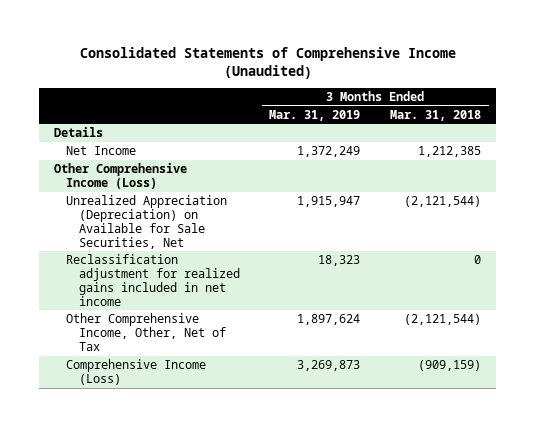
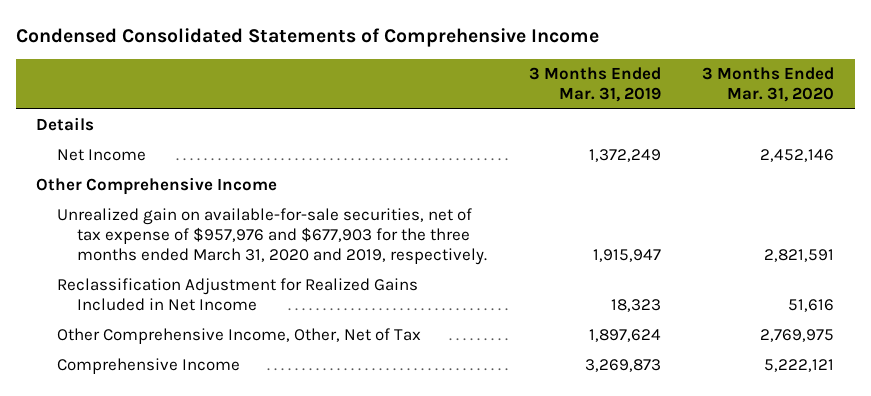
- Consolidated Statements of Comprehensive Income (Unaudited)
+ Condensed Consolidated Statements of Comprehensive Income
- | 3 Months Ended Mar. 31, 2019 | 3 Months Ended Mar. 31, 2018
+ | 3 Months Ended Mar. 31, 2019 | 3 Months Ended Mar. 31, 2020
- Other Comprehensive Income (Loss)
- Unrealized Appreciation (Depreciation) on Available for Sale Securities, Net | 1,915,947 | (2,121,544)
- Reclassification adjustment for realized gains included in net income | 18,323 | 0
+ Other Comprehensive Income
+ Unrealized gain on available-for-sale securities, net of tax expense of $957,976 and $677,903 for the three months ended March 31, 2020 and 2019, respectively. | 1,915,947 | 2,821,591
+ Reclassification Adjustment for Realized Gains Included in Net Income | 18,323 | 51,616
- Comprehensive Income (Loss) | 3,269,873 | (909,159)
+ Comprehensive Income | 3,269,873 | 5,222,121

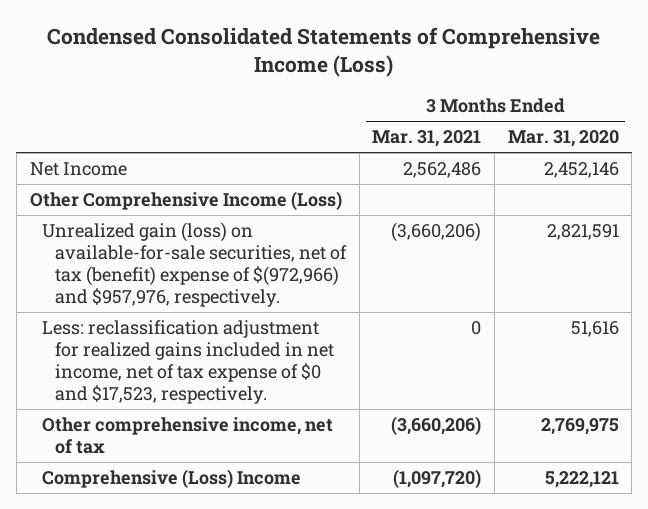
- Condensed Consolidated Statements of Comprehensive Income
+ Condensed Consolidated Statements of Comprehensive Income (Loss)
- | 3 Months Ended Mar. 31, 2019 | 3 Months Ended Mar. 31, 2020
+ | 3 Months Ended Mar. 31, 2021 | 3 Months Ended Mar. 31, 2020
- Details
- Other Comprehensive Income
- Unrealized gain on available-for-sale securities, net of tax expense of $957,976 and $677,903 for the three months ended March 31, 2020 and 2019, respectively. | 1,915,947 | 2,821,591
- Reclassification Adjustment for Realized Gains Included in Net Income | 18,323 | 51,616
- Other Comprehensive Income, Other, Net of Tax | 1,897,624 | 2,769,975
- Comprehensive Income | 3,269,873 | 5,222,121
+ Other Comprehensive Income (Loss)
+ Unrealized gain (loss) on available-for-sale securities, net of tax (benefit) expense of $(972,966) and $957,976, respectively. | (3,660,206) | 2,821,591
+ Less: reclassification adjustment for realized gains included in net income, net of tax expense of $0 and $17,523, respectively. | 0 | 51,616
+ Other comprehensive income, net of tax | (3,660,206) | 2,769,975
+ Comprehensive (Loss) Income | (1,097,720) | 5,222,121

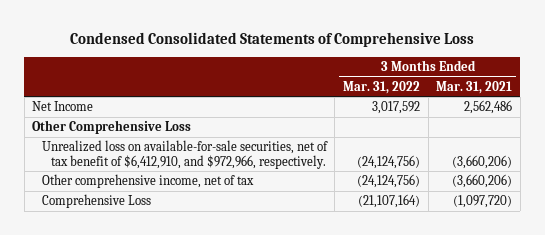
- Condensed Consolidated Statements of Comprehensive Income (Loss)
+ Condensed Consolidated Statements of Comprehensive Loss
- | 3 Months Ended Mar. 31, 2021 | 3 Months Ended Mar. 31, 2020
+ | 3 Months Ended Mar. 31, 2022 | 3 Months Ended Mar. 31, 2021
- Other Comprehensive Income (Loss)
- Unrealized gain (loss) on available-for-sale securities, net of tax (benefit) expense of $(972,966) and $957,976, respectively. | (3,660,206) | 2,821,591
- Less: reclassification adjustment for realized gains included in net income, net of tax expense of $0 and $17,523, respectively. | 0 | 51,616
+ Other Comprehensive Loss
+ Unrealized loss on available-for-sale securities, net of tax benefit of $6,412,910, and $972,966, respectively. | (24,124,756) | (3,660,206)
- Comprehensive (Loss) Income | (1,097,720) | 5,222,121
+ Comprehensive Loss | (21,107,164) | (1,097,720)

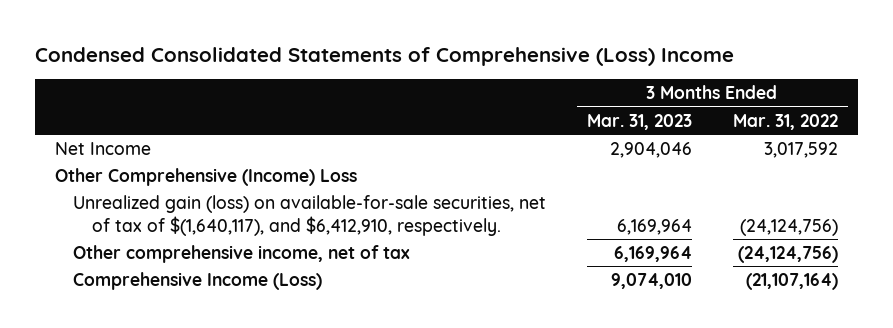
- Condensed Consolidated Statements of Comprehensive Loss
+ Condensed Consolidated Statements of Comprehensive (Loss) Income
- | 3 Months Ended Mar. 31, 2022 | 3 Months Ended Mar. 31, 2021
+ | 3 Months Ended Mar. 31, 2023 | 3 Months Ended Mar. 31, 2022
- Other Comprehensive Loss
- Unrealized loss on available-for-sale securities, net of tax benefit of $6,412,910, and $972,966, respectively. | (24,124,756) | (3,660,206)
+ Other Comprehensive (Income) Loss
+ Unrealized gain (loss) on available-for-sale securities, net of tax of $(1,640,117), and $6,412,910, respectively. | 6,169,964 | (24,124,756)
- Comprehensive Loss | (21,107,164) | (1,097,720)
+ Comprehensive Income (Loss) | 9,074,010 | (21,107,164)

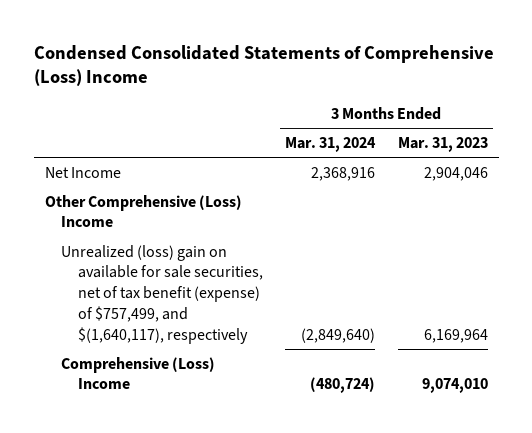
- | 3 Months Ended Mar. 31, 2023 | 3 Months Ended Mar. 31, 2022
+ | 3 Months Ended Mar. 31, 2024 | 3 Months Ended Mar. 31, 2023
- Other Comprehensive (Income) Loss
- Unrealized gain (loss) on available-for-sale securities, net of tax of $(1,640,117), and $6,412,910, respectively. | 6,169,964 | (24,124,756)
- Other comprehensive income, net of tax | 6,169,964 | (24,124,756)
- Comprehensive Income (Loss) | 9,074,010 | (21,107,164)
+ Other Comprehensive (Loss) Income
+ Unrealized (loss) gain on available for sale securities, net of tax benefit (expense) of $757,499, and $(1,640,117), respectively | (2,849,640) | 6,169,964
+ Comprehensive (Loss) Income | (480,724) | 9,074,010

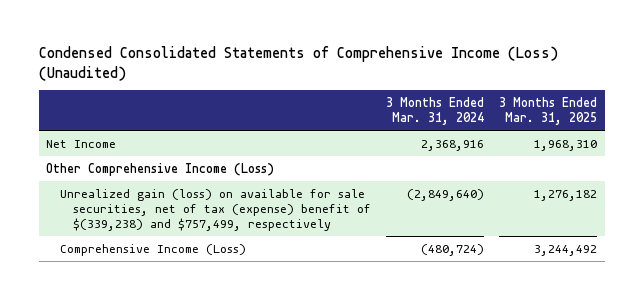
- Condensed Consolidated Statements of Comprehensive (Loss) Income
+ Condensed Consolidated Statements of Comprehensive Income (Loss) (Unaudited)
- | 3 Months Ended Mar. 31, 2024 | 3 Months Ended Mar. 31, 2023
+ | 3 Months Ended Mar. 31, 2024 | 3 Months Ended Mar. 31, 2025
- Other Comprehensive (Loss) Income
- Unrealized (loss) gain on available for sale securities, net of tax benefit (expense) of $757,499, and $(1,640,117), respectively | (2,849,640) | 6,169,964
- Comprehensive (Loss) Income | (480,724) | 9,074,010
+ Other Comprehensive Income (Loss)
+ Unrealized gain (loss) on available for sale securities, net of tax (expense) benefit of $(339,238) and $757,499, respectively | (2,849,640) | 1,276,182
+ Comprehensive Income (Loss) | (480,724) | 3,244,492

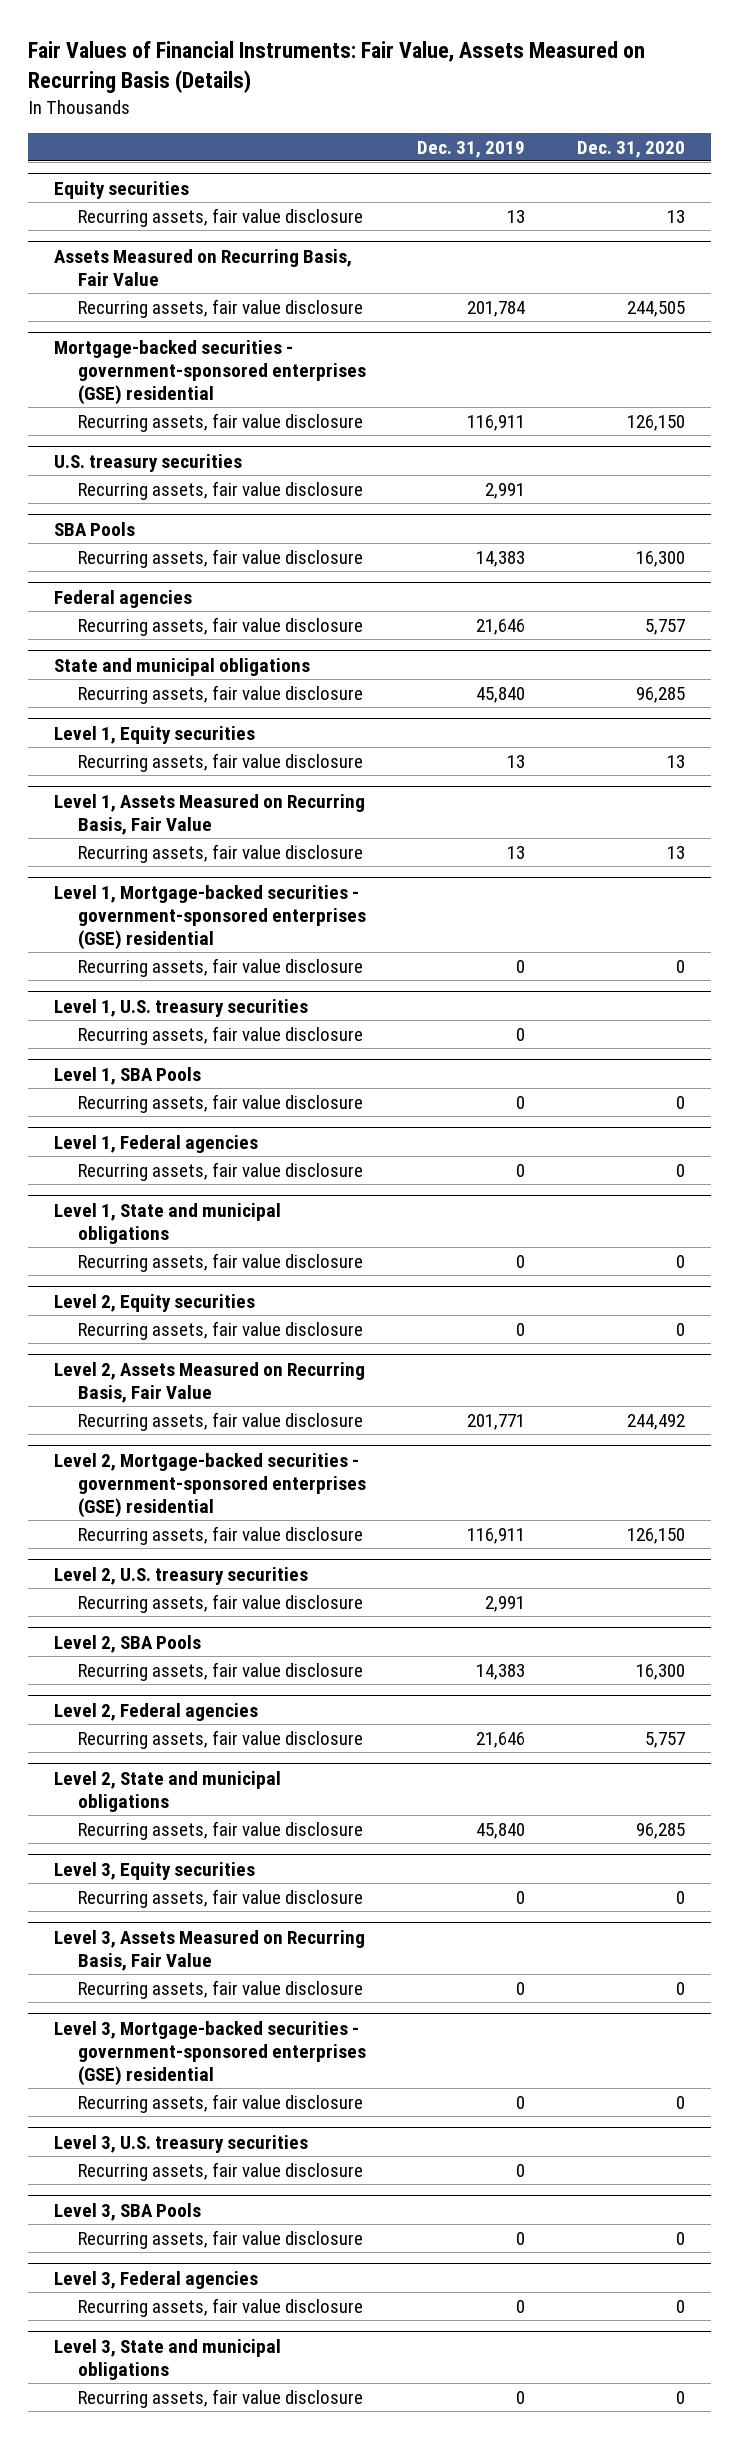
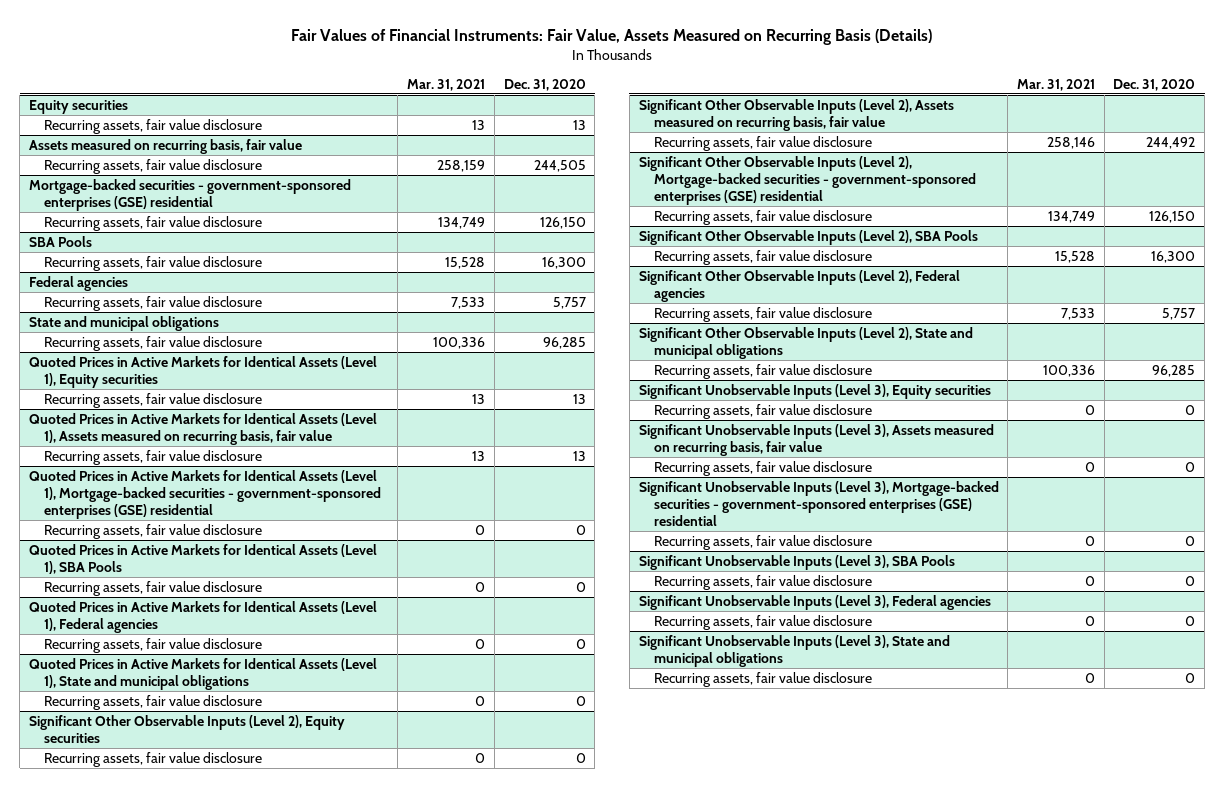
- | Dec. 31, 2019 | Dec. 31, 2020
+ | Mar. 31, 2021 | Dec. 31, 2020
- Assets Measured on Recurring Basis, Fair Value
+ Assets measured on recurring basis, fair value
- U.S. treasury securities
- Recurring assets, fair value disclosure | 2,991 |
- Level 1, Equity securities
+ Quoted Prices in Active Markets for Identical Assets (Level 1), Equity securities
- Level 1, Assets Measured on Recurring Basis, Fair Value
+ Quoted Prices in Active Markets for Identical Assets (Level 1), Assets measured on recurring basis, fair value
- Level 1, Mortgage-backed securities - government-sponsored enterprises (GSE) residential
+ Quoted Prices in Active Markets for Identical Assets (Level 1), Mortgage-backed securities - government-sponsored enterprises (GSE) residential
- Level 1, U.S. treasury securities
- Recurring assets, fair value disclosure | 0 |
- Level 1, SBA Pools
+ Quoted Prices in Active Markets for Identical Assets (Level 1), SBA Pools
- Level 1, Federal agencies
+ Quoted Prices in Active Markets for Identical Assets (Level 1), Federal agencies
- Level 1, State and municipal obligations
+ Quoted Prices in Active Markets for Identical Assets (Level 1), State and municipal obligations
- Level 2, Equity securities
+ Significant Other Observable Inputs (Level 2), Equity securities
- Level 2, Assets Measured on Recurring Basis, Fair Value
+ Significant Other Observable Inputs (Level 2), Assets measured on recurring basis, fair value
- Level 2, Mortgage-backed securities - government-sponsored enterprises (GSE) residential
+ Significant Other Observable Inputs (Level 2), Mortgage-backed securities - government-sponsored enterprises (GSE) residential
- Level 2, U.S. treasury securities
- Recurring assets, fair value disclosure | 2,991 |
- Level 2, SBA Pools
+ Significant Other Observable Inputs (Level 2), SBA Pools
- Level 2, Federal agencies
+ Significant Other Observable Inputs (Level 2), Federal agencies
- Level 2, State and municipal obligations
+ Significant Other Observable Inputs (Level 2), State and municipal obligations
- Level 3, Equity securities
+ Significant Unobservable Inputs (Level 3), Equity securities
- Level 3, Assets Measured on Recurring Basis, Fair Value
+ Significant Unobservable Inputs (Level 3), Assets measured on recurring basis, fair value
- Level 3, Mortgage-backed securities - government-sponsored enterprises (GSE) residential
+ Significant Unobservable Inputs (Level 3), Mortgage-backed securities - government-sponsored enterprises (GSE) residential
- Level 3, U.S. treasury securities
- Recurring assets, fair value disclosure | 0 |
- Level 3, SBA Pools
+ Significant Unobservable Inputs (Level 3), SBA Pools
- Level 3, Federal agencies
+ Significant Unobservable Inputs (Level 3), Federal agencies
- Level 3, State and municipal obligations
+ Significant Unobservable Inputs (Level 3), State and municipal obligations

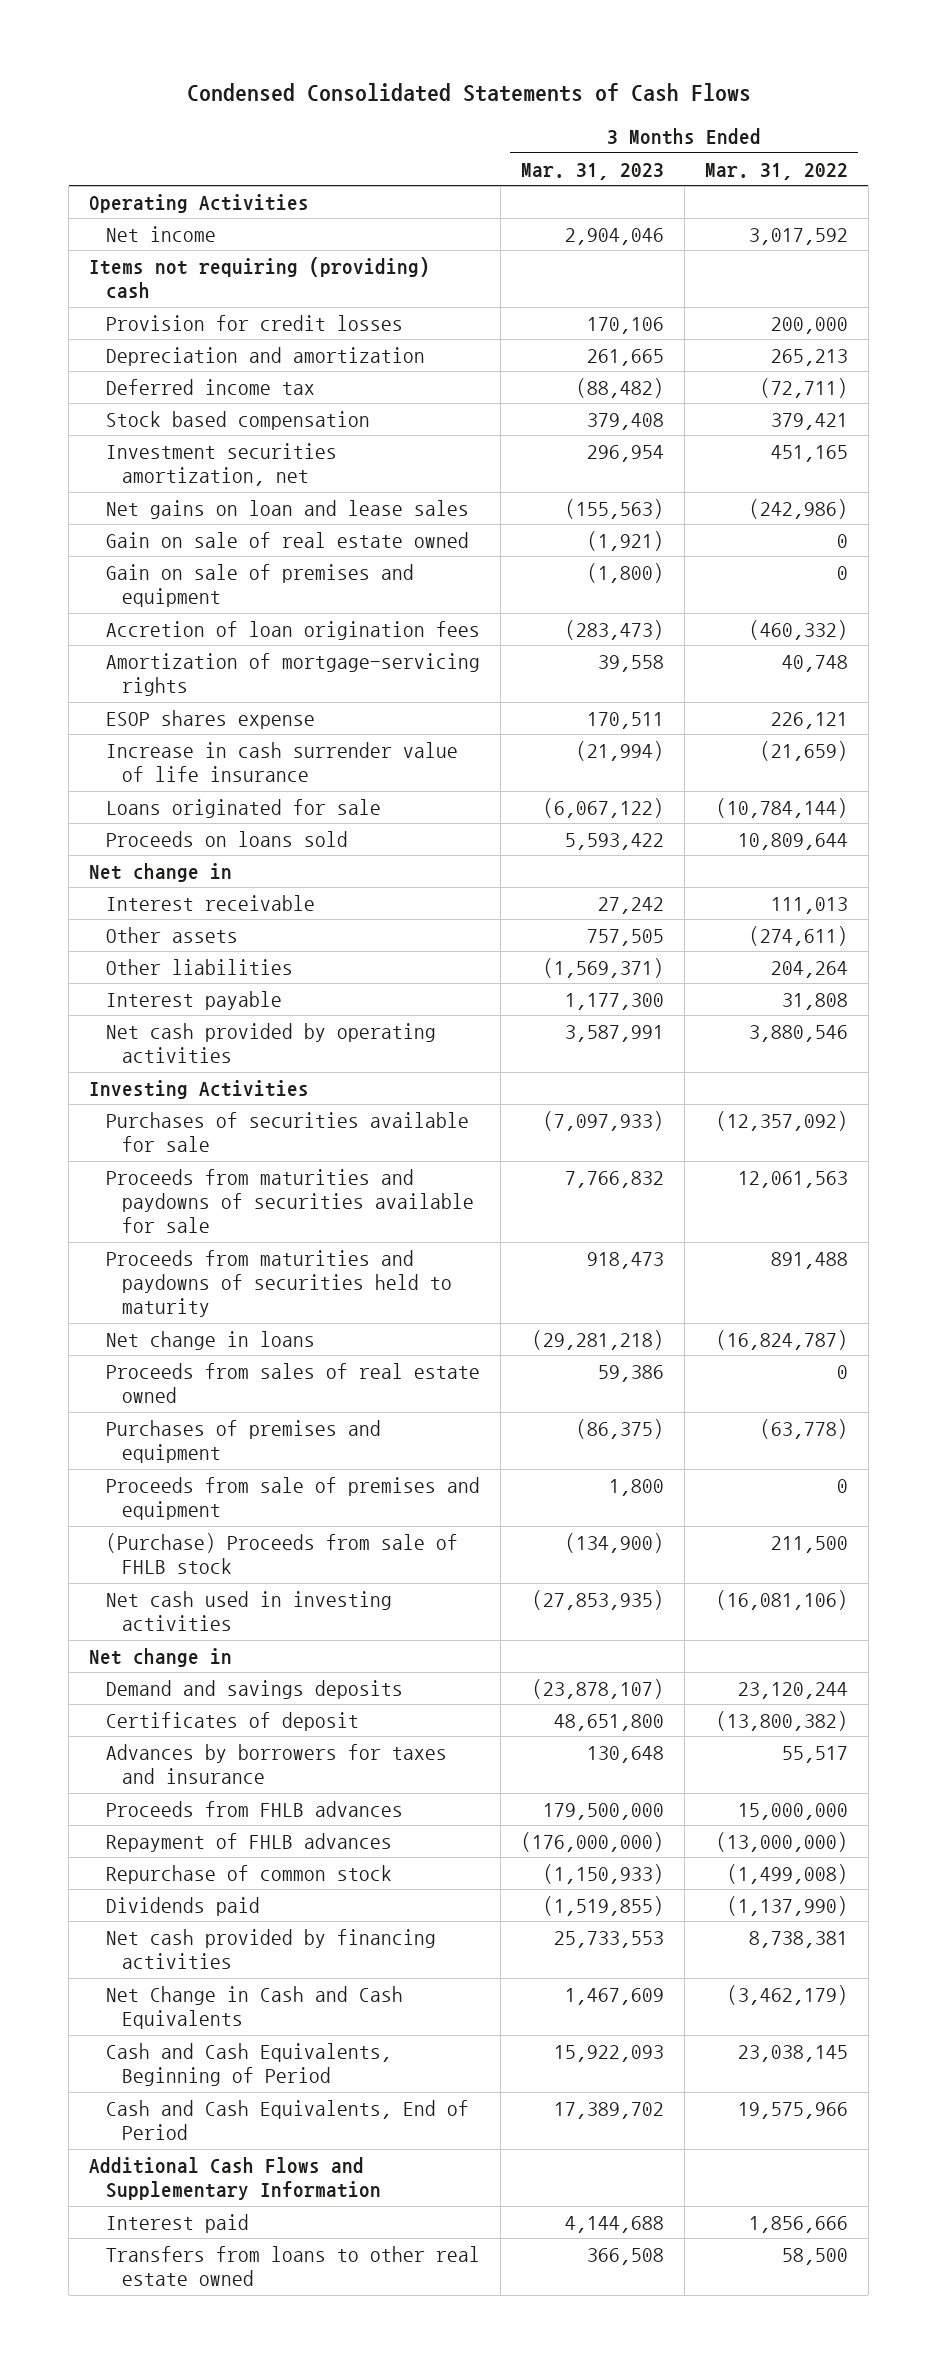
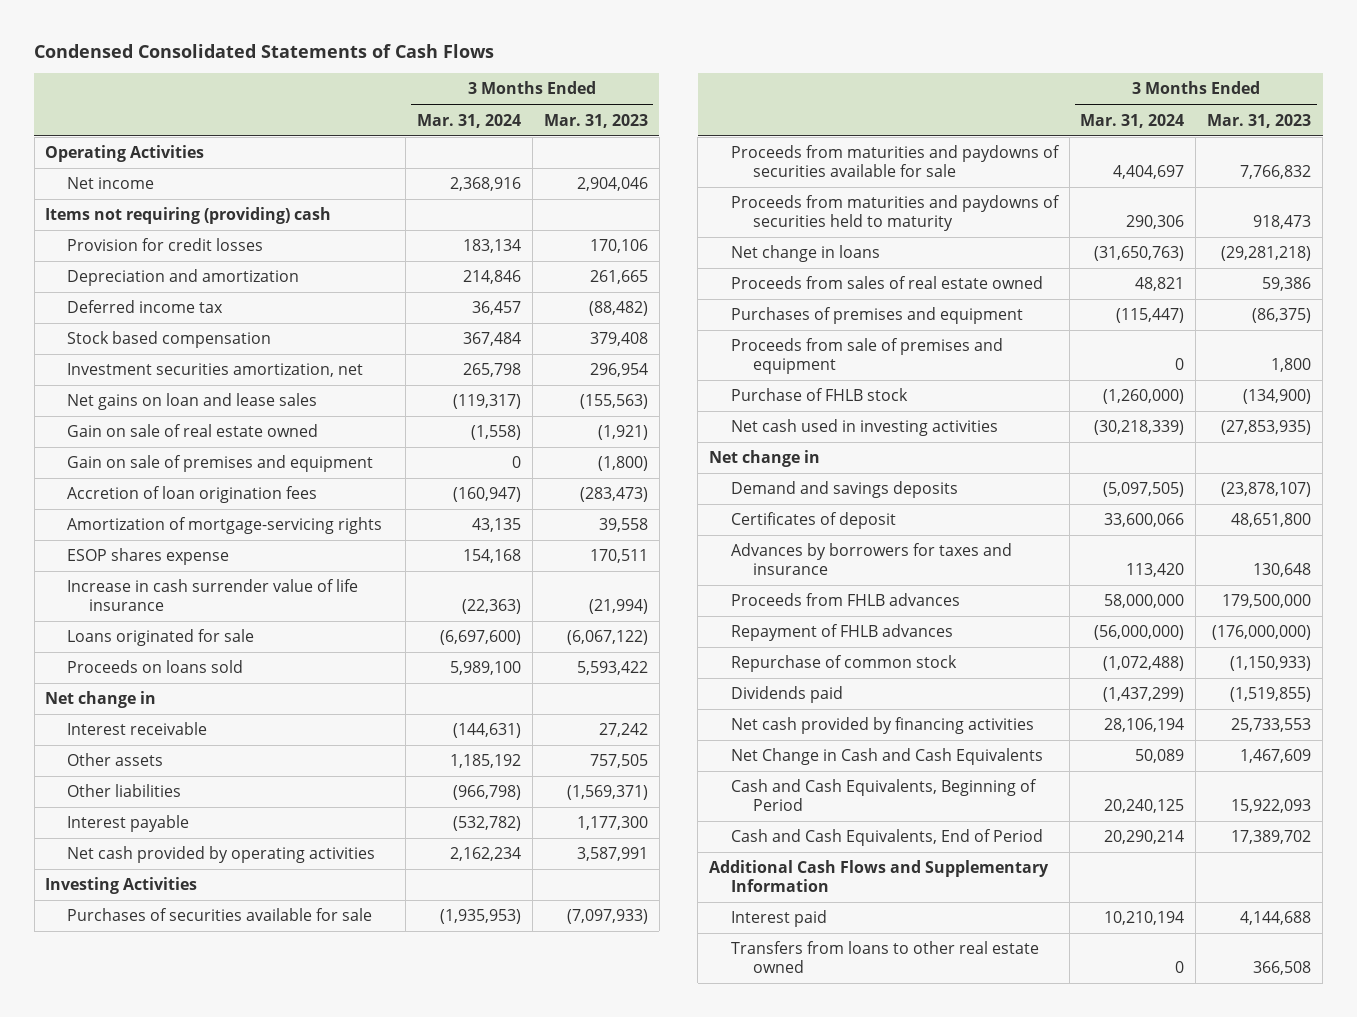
- | 3 Months Ended Mar. 31, 2023 | 3 Months Ended Mar. 31, 2022
+ | 3 Months Ended Mar. 31, 2024 | 3 Months Ended Mar. 31, 2023
- (Purchase) Proceeds from sale of FHLB stock | (134,900) | 211,500
+ Purchase of FHLB stock | (1,260,000) | (134,900)

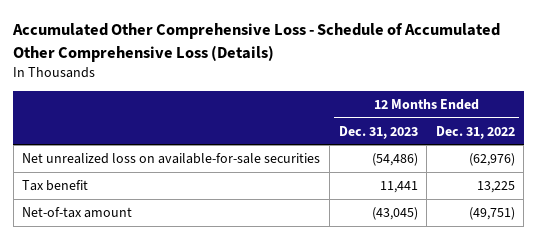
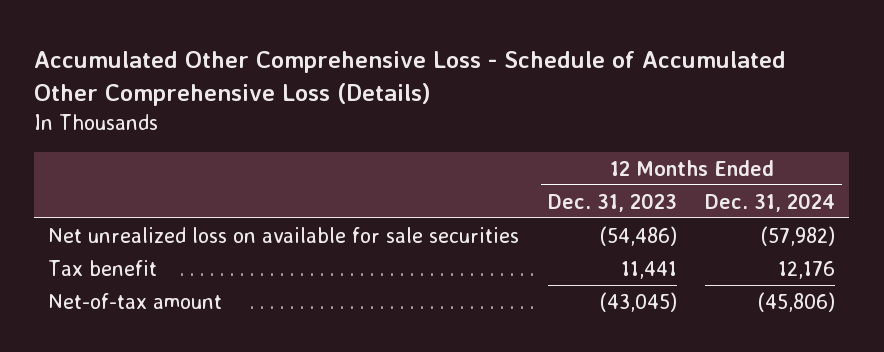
- | 12 Months Ended Dec. 31, 2023 | 12 Months Ended Dec. 31, 2022
+ | 12 Months Ended Dec. 31, 2023 | 12 Months Ended Dec. 31, 2024
- Net unrealized loss on available-for-sale securities | (54,486) | (62,976)
+ Net unrealized loss on available for sale securities | (54,486) | (57,982)

